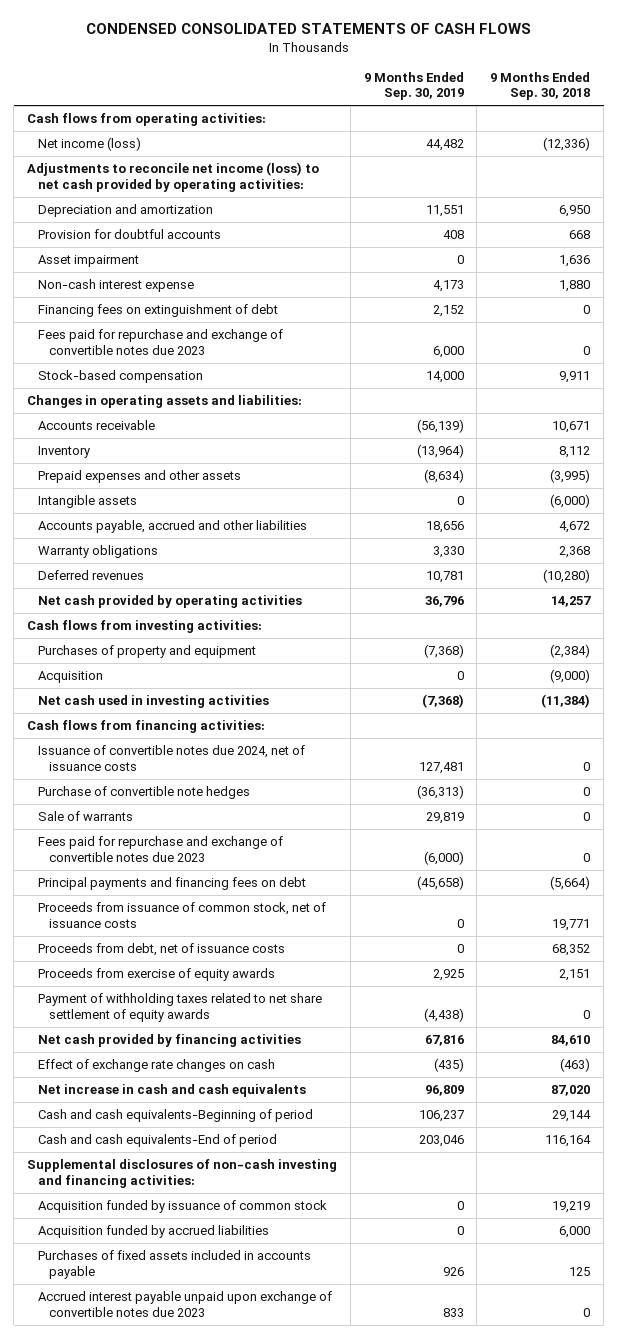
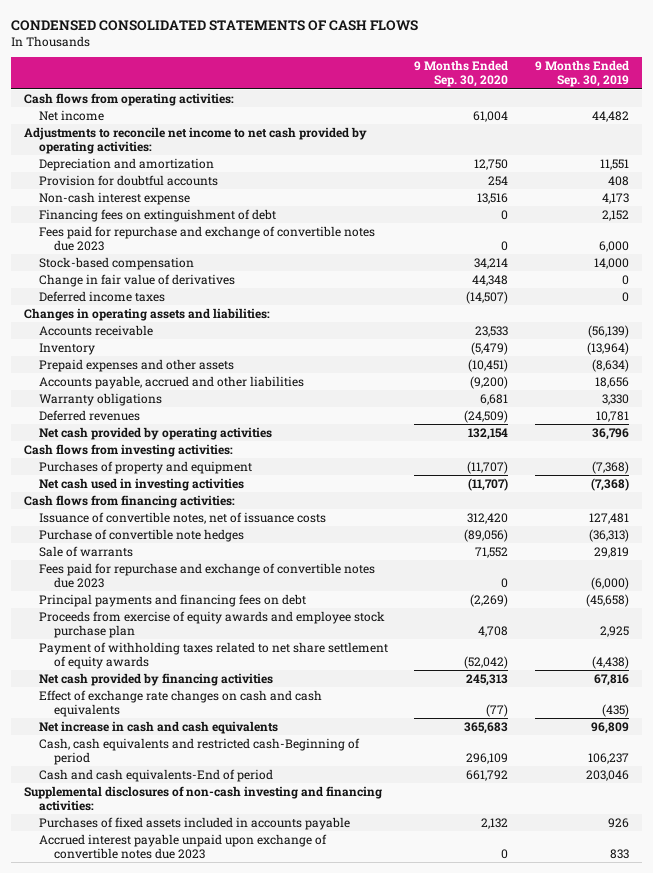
- | 9 Months Ended Sep. 30, 2019 | 9 Months Ended Sep. 30, 2018
+ | 9 Months Ended Sep. 30, 2020 | 9 Months Ended Sep. 30, 2019
- Net income (loss) | 44,482 | (12,336)
- Adjustments to reconcile net income (loss) to net cash provided by operating activities:
+ Net income | 61,004 | 44,482
+ Adjustments to reconcile net income to net cash provided by operating activities:
- Asset impairment | 0 | 1,636
+ Change in fair value of derivatives | 44,348 | 0
+ Deferred income taxes | (14,507) | 0
- Intangible assets | 0 | (6,000)
- Acquisition | 0 | (9,000)
- Issuance of convertible notes due 2024, net of issuance costs | 127,481 | 0
+ Issuance of convertible notes, net of issuance costs | 312,420 | 127,481
- Proceeds from issuance of common stock, net of issuance costs | 0 | 19,771
- Proceeds from debt, net of issuance costs | 0 | 68,352
- Proceeds from exercise of equity awards | 2,925 | 2,151
+ Proceeds from exercise of equity awards and employee stock purchase plan | 4,708 | 2,925
- Effect of exchange rate changes on cash | (435) | (463)
+ Effect of exchange rate changes on cash and cash equivalents | (77) | (435)
- Cash and cash equivalents-Beginning of period | 106,237 | 29,144
+ Cash, cash equivalents and restricted cash-Beginning of period | 296,109 | 106,237
- Acquisition funded by issuance of common stock | 0 | 19,219
- Acquisition funded by accrued liabilities | 0 | 6,000

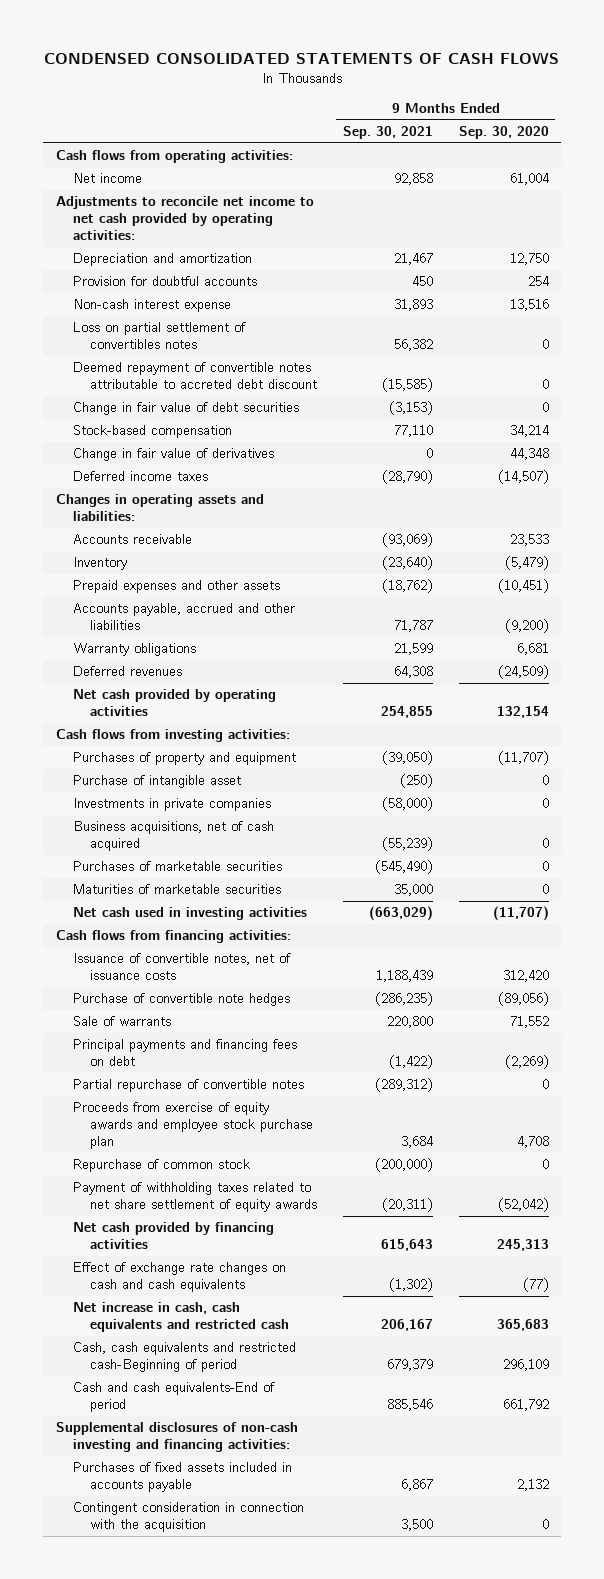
- | 9 Months Ended Sep. 30, 2020 | 9 Months Ended Sep. 30, 2019
+ | 9 Months Ended Sep. 30, 2021 | 9 Months Ended Sep. 30, 2020
- Financing fees on extinguishment of debt | 0 | 2,152
- Fees paid for repurchase and exchange of convertible notes due 2023 | 0 | 6,000
+ Loss on partial settlement of convertibles notes | 56,382 | 0
+ Deemed repayment of convertible notes attributable to accreted debt discount | (15,585) | 0
+ Change in fair value of debt securities | (3,153) | 0
+ Purchase of intangible asset | (250) | 0
+ Investments in private companies | (58,000) | 0
+ Business acquisitions, net of cash acquired | (55,239) | 0
+ Purchases of marketable securities | (545,490) | 0
+ Maturities of marketable securities | 35,000 | 0
- Fees paid for repurchase and exchange of convertible notes due 2023 | 0 | (6,000)
+ Partial repurchase of convertible notes | (289,312) | 0
+ Repurchase of common stock | (200,000) | 0
- Net increase in cash and cash equivalents | 365,683 | 96,809
+ Net increase in cash, cash equivalents and restricted cash | 206,167 | 365,683
- Accrued interest payable unpaid upon exchange of convertible notes due 2023 | 0 | 833
+ Contingent consideration in connection with the acquisition | 3,500 | 0

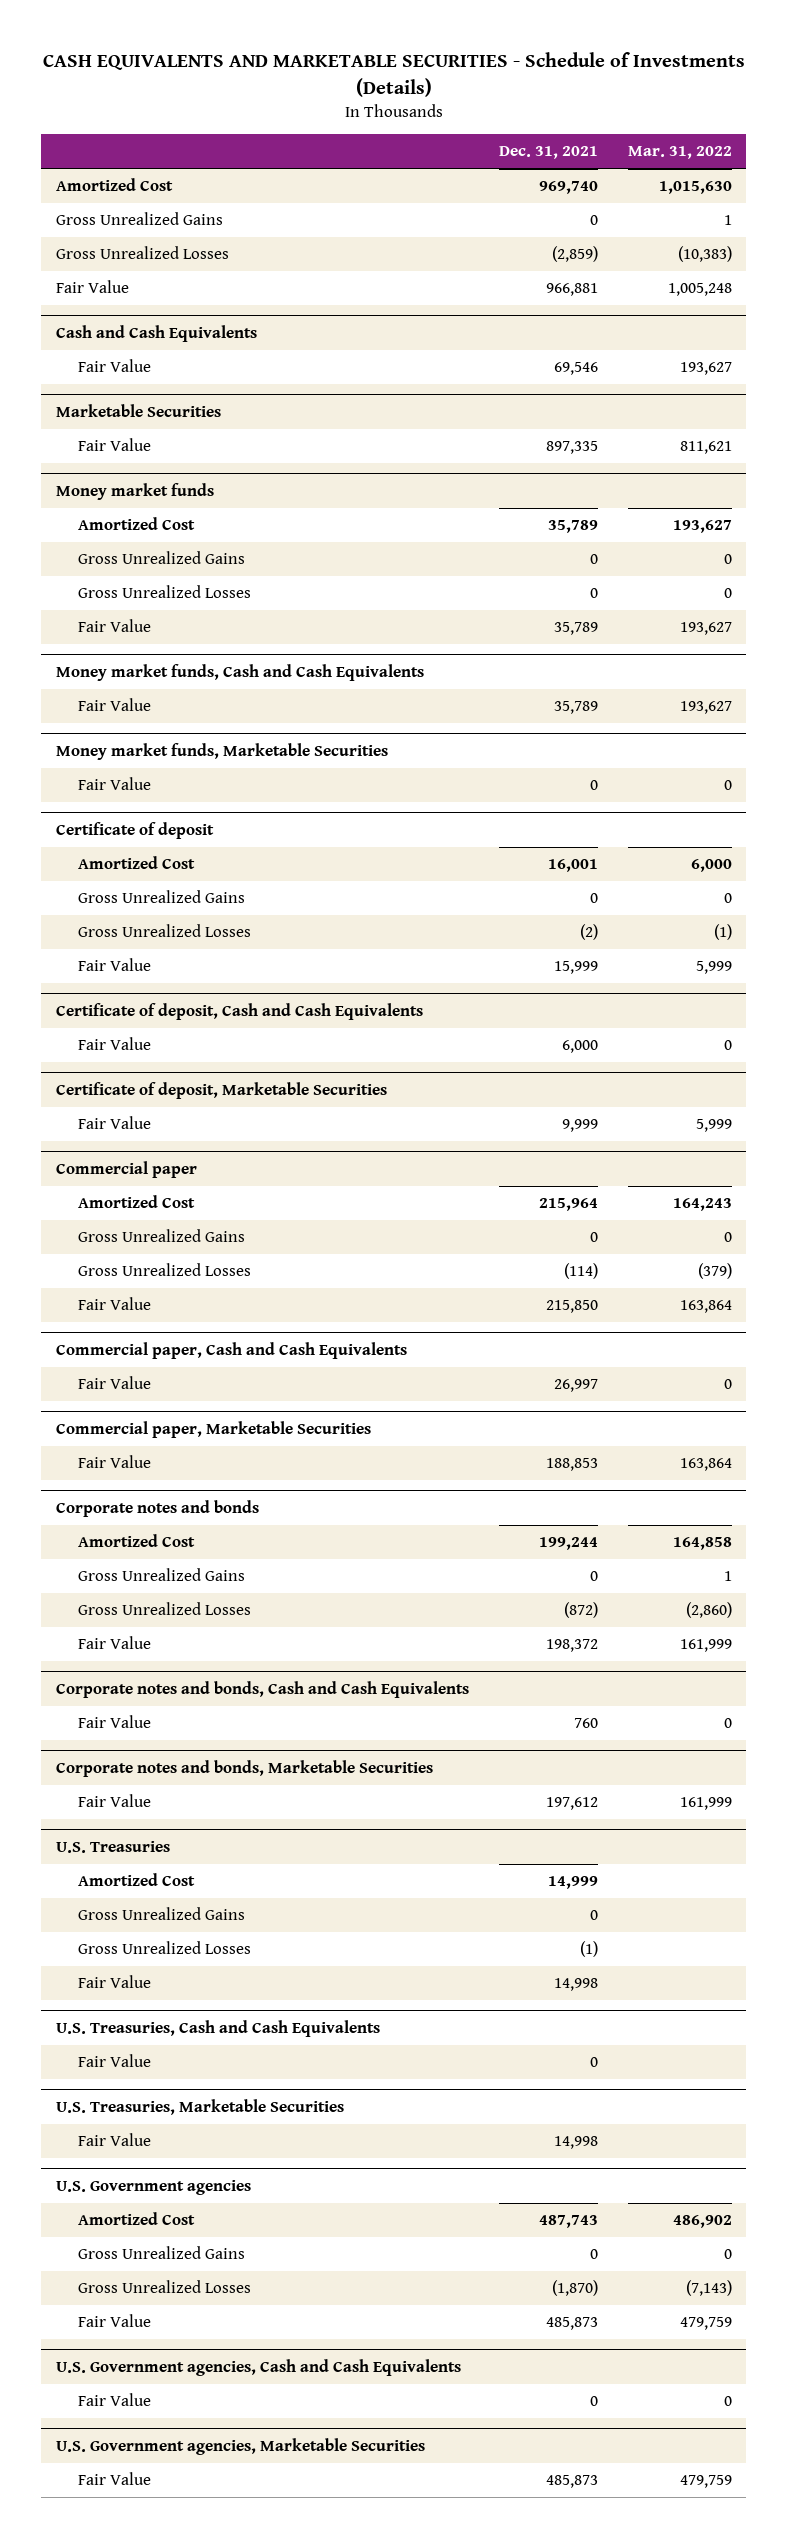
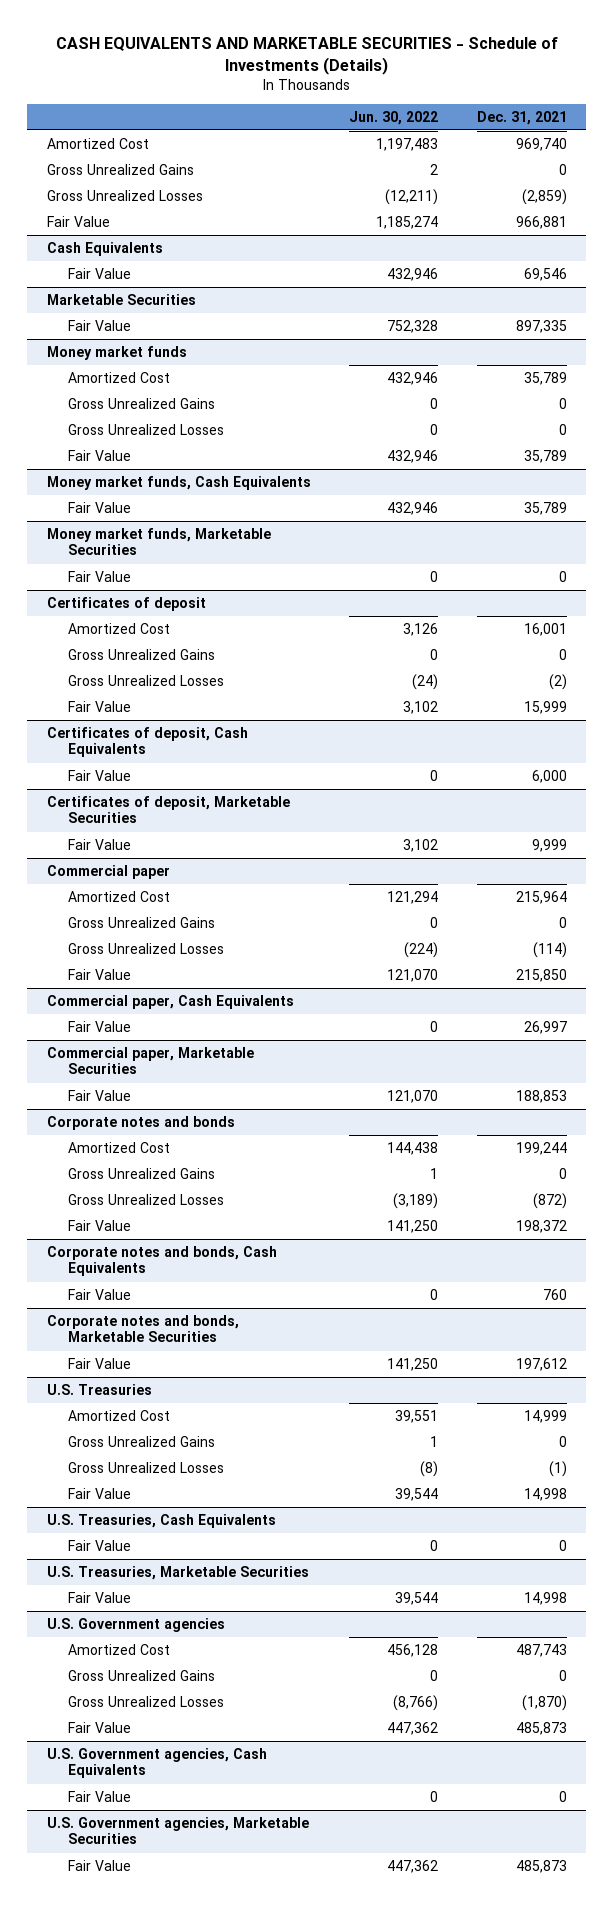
- | Dec. 31, 2021 | Mar. 31, 2022
+ | Jun. 30, 2022 | Dec. 31, 2021
- Cash and Cash Equivalents
+ Cash Equivalents
- Money market funds, Cash and Cash Equivalents
+ Money market funds, Cash Equivalents
- Certificate of deposit
+ Certificates of deposit
- Certificate of deposit, Cash and Cash Equivalents
+ Certificates of deposit, Cash Equivalents
- Certificate of deposit, Marketable Securities
+ Certificates of deposit, Marketable Securities
- Commercial paper, Cash and Cash Equivalents
+ Commercial paper, Cash Equivalents
- Corporate notes and bonds, Cash and Cash Equivalents
+ Corporate notes and bonds, Cash Equivalents
- U.S. Treasuries, Cash and Cash Equivalents
+ U.S. Treasuries, Cash Equivalents
- U.S. Government agencies, Cash and Cash Equivalents
+ U.S. Government agencies, Cash Equivalents

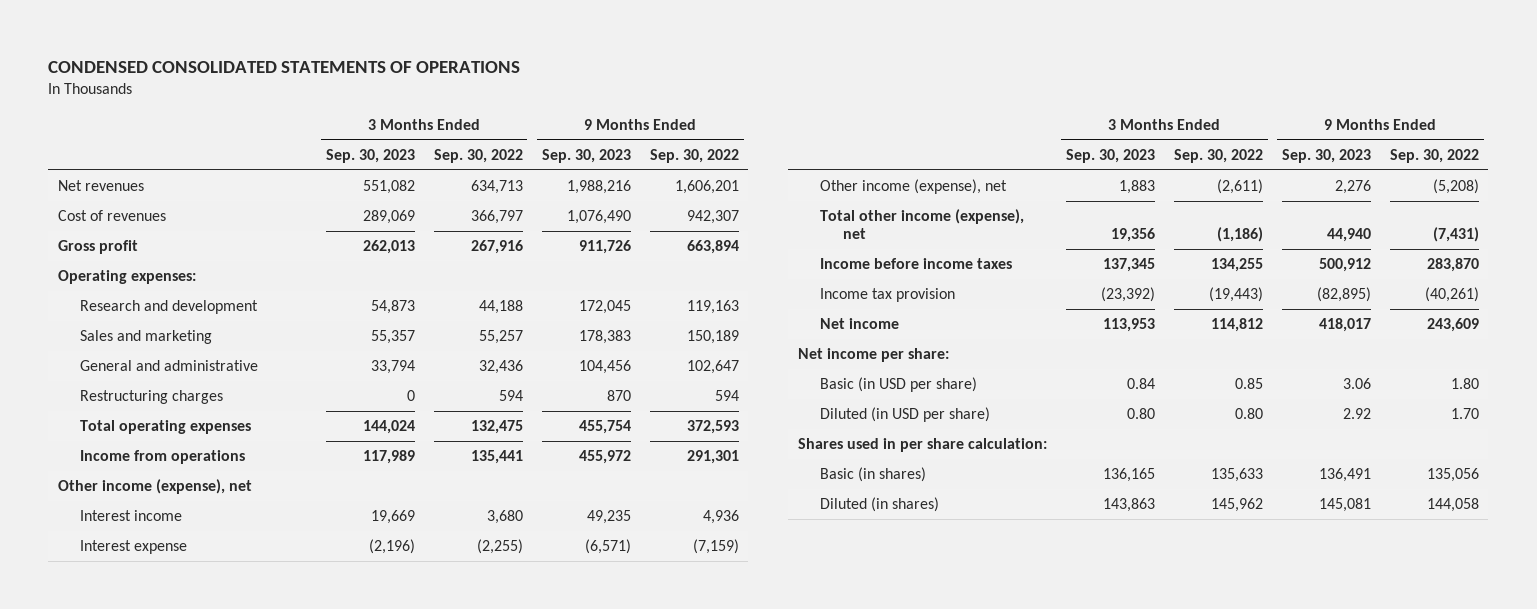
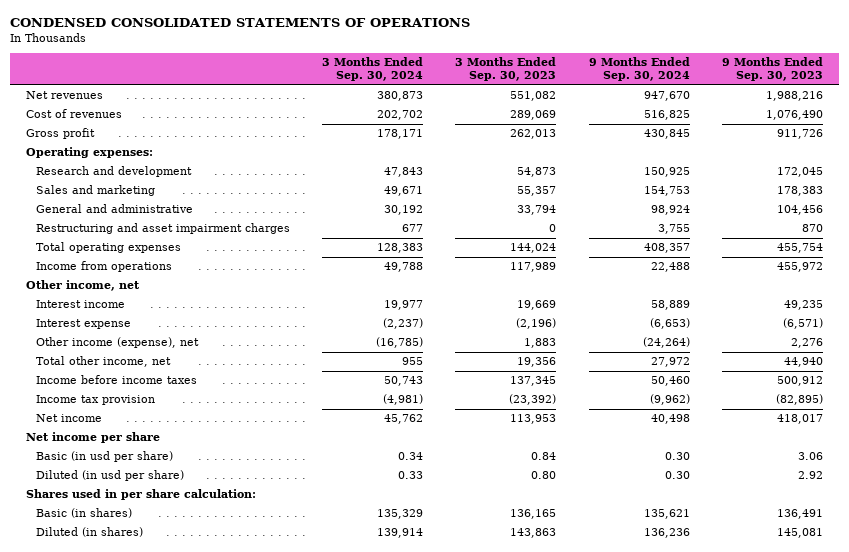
- | 3 Months Ended Sep. 30, 2023 | 3 Months Ended Sep. 30, 2022 | 9 Months Ended Sep. 30, 2023 | 9 Months Ended Sep. 30, 2022
+ | 3 Months Ended Sep. 30, 2024 | 3 Months Ended Sep. 30, 2023 | 9 Months Ended Sep. 30, 2024 | 9 Months Ended Sep. 30, 2023
- Restructuring charges | 0 | 594 | 870 | 594
+ Restructuring and asset impairment charges | 677 | 0 | 3,755 | 870
- Other income (expense), net
+ Other income, net
- Total other income (expense), net | 19,356 | (1,186) | 44,940 | (7,431)
+ Total other income, net | 955 | 19,356 | 27,972 | 44,940
- Net income per share:
- Basic (in USD per share) | 0.84 | 0.85 | 3.06 | 1.80
- Diluted (in USD per share) | 0.80 | 0.80 | 2.92 | 1.70
+ Net income per share
+ Basic (in usd per share) | 0.34 | 0.84 | 0.30 | 3.06
+ Diluted (in usd per share) | 0.33 | 0.80 | 0.30 | 2.92

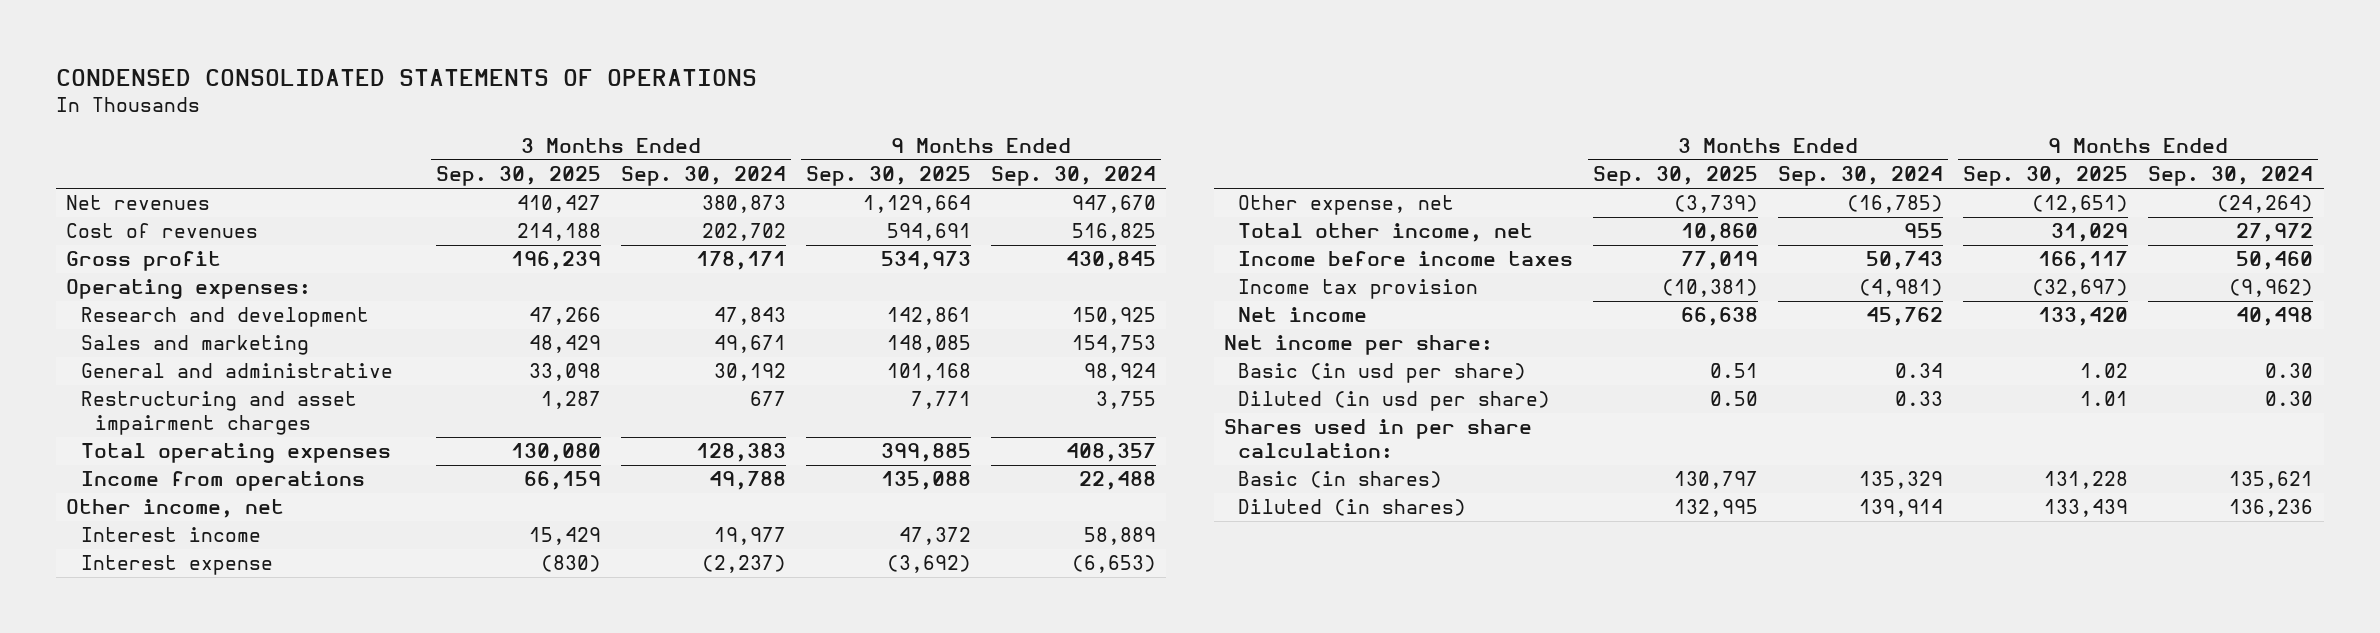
- | 3 Months Ended Sep. 30, 2024 | 3 Months Ended Sep. 30, 2023 | 9 Months Ended Sep. 30, 2024 | 9 Months Ended Sep. 30, 2023
+ | 3 Months Ended Sep. 30, 2025 | 3 Months Ended Sep. 30, 2024 | 9 Months Ended Sep. 30, 2025 | 9 Months Ended Sep. 30, 2024
- Other income (expense), net | (16,785) | 1,883 | (24,264) | 2,276
+ Other expense, net | (3,739) | (16,785) | (12,651) | (24,264)
- Net income per share
+ Net income per share:

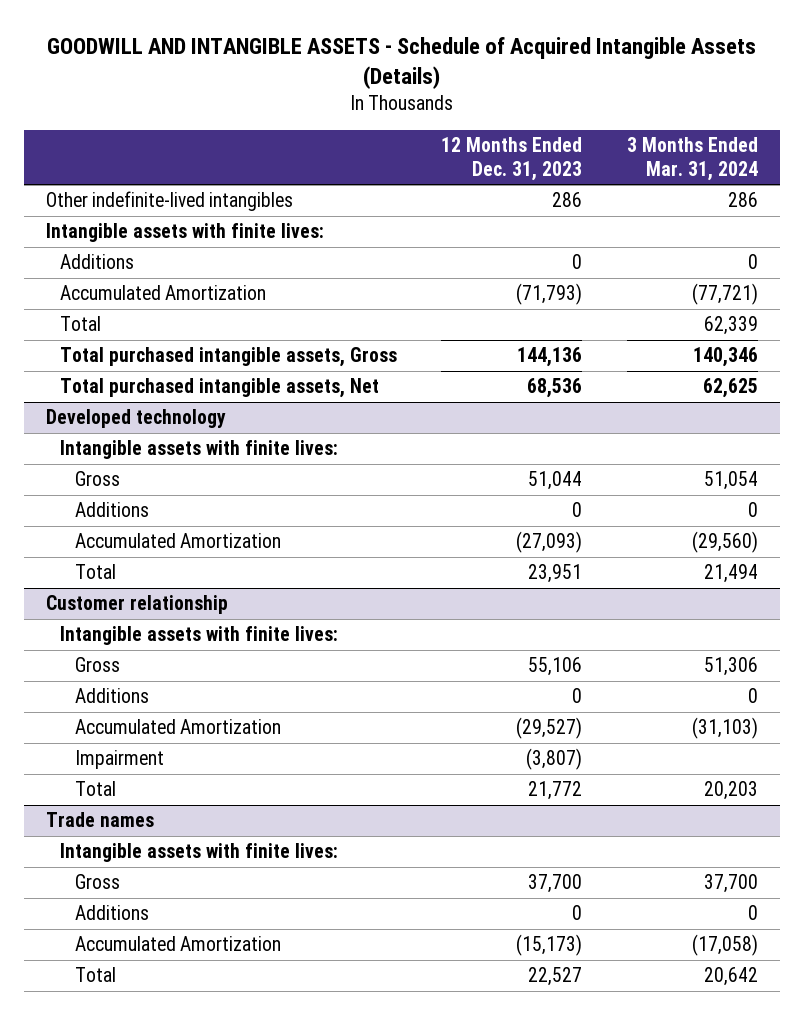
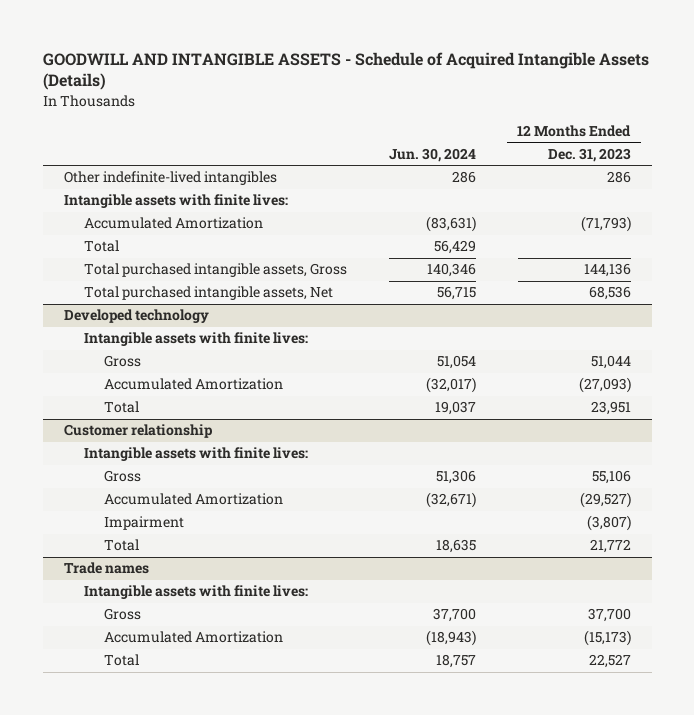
- | 12 Months Ended Dec. 31, 2023 | 3 Months Ended Mar. 31, 2024
+ | Jun. 30, 2024 | 12 Months Ended Dec. 31, 2023
- Additions | 0 | 0
@ Developed technology
- Additions | 0 | 0
@ Customer relationship
- Additions | 0 | 0
@ Trade names
- Additions | 0 | 0

